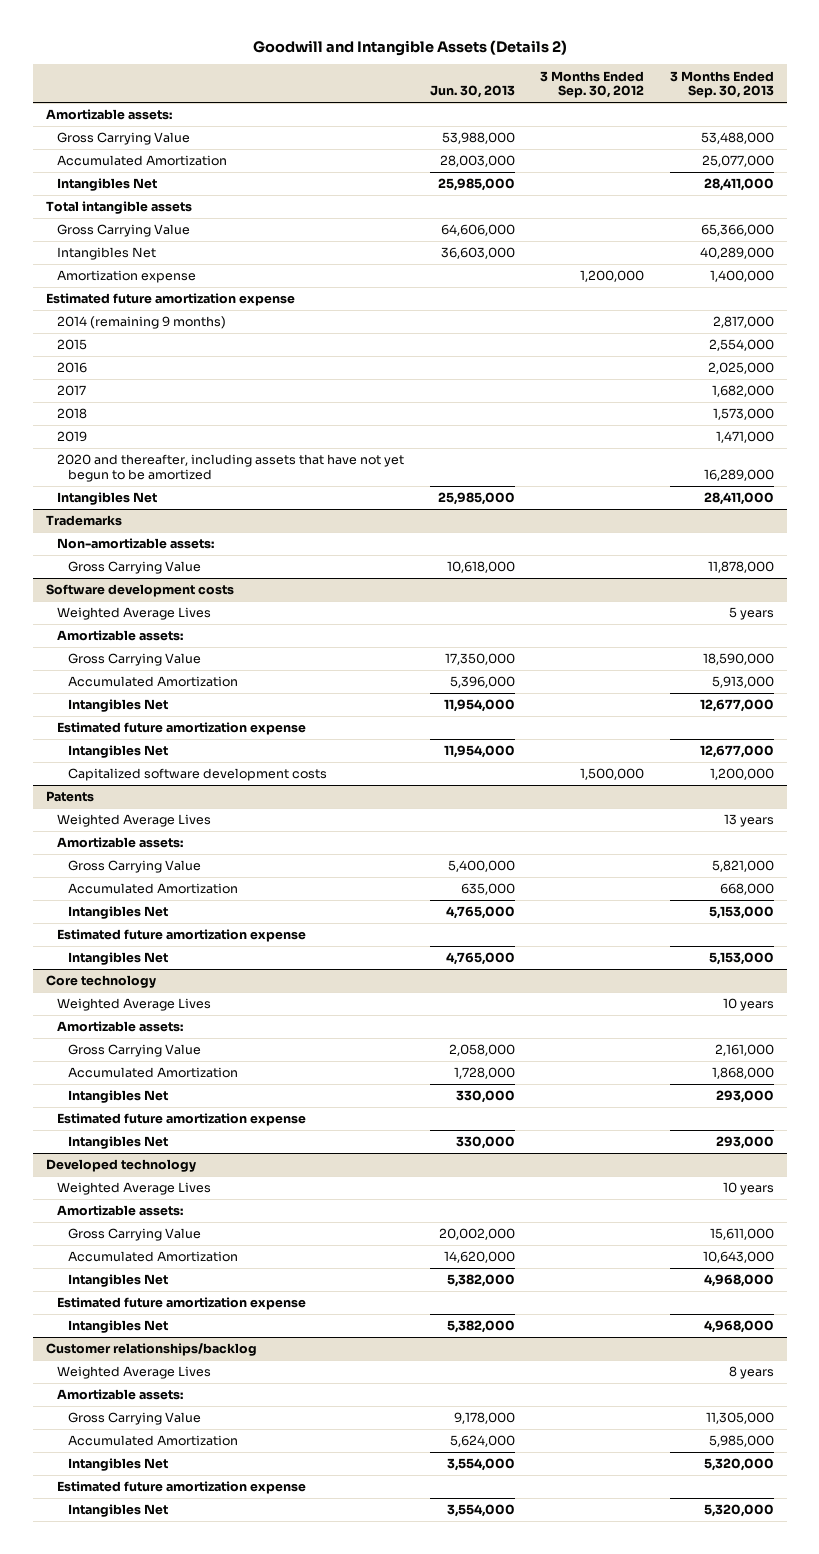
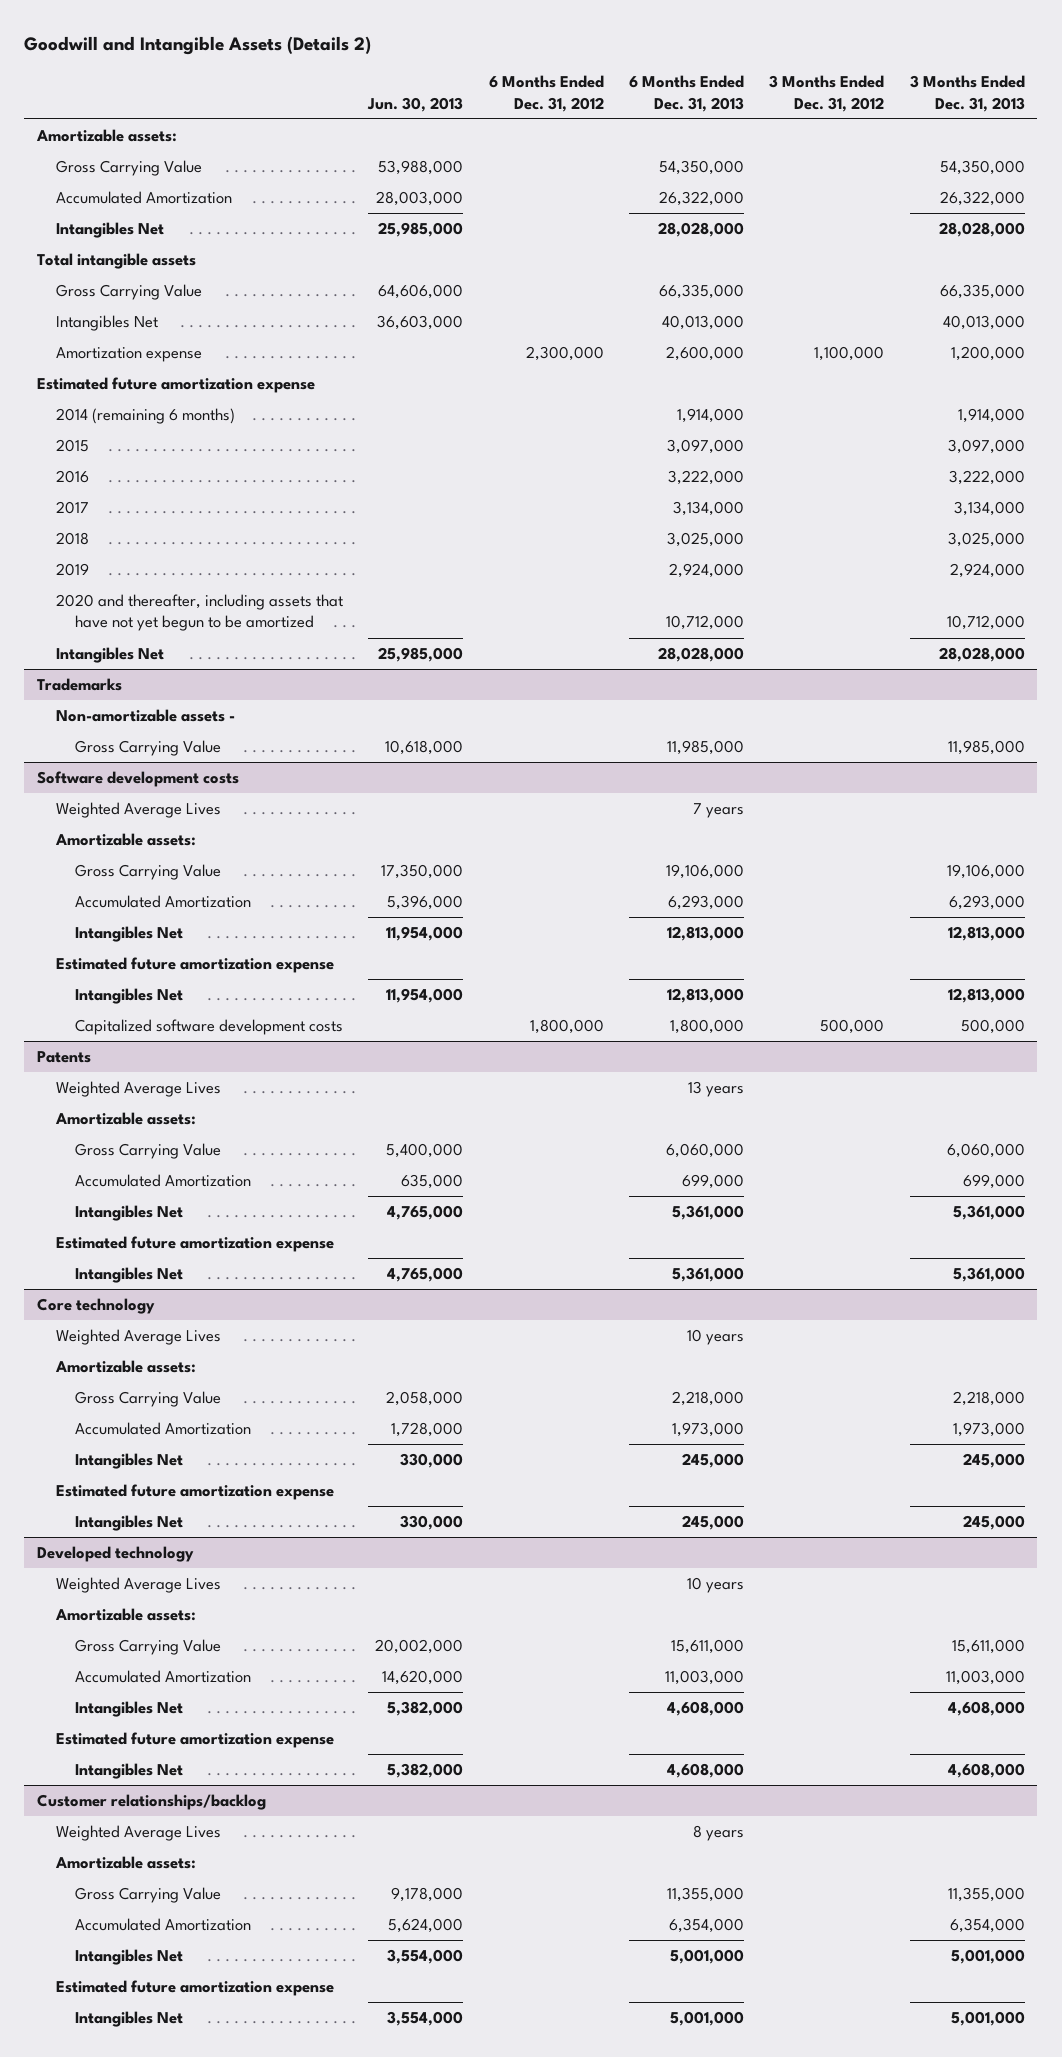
- | Jun. 30, 2013 | 3 Months Ended Sep. 30, 2012 | 3 Months Ended Sep. 30, 2013
+ | Jun. 30, 2013 | 6 Months Ended Dec. 31, 2012 | 6 Months Ended Dec. 31, 2013 | 3 Months Ended Dec. 31, 2012 | 3 Months Ended Dec. 31, 2013
- 2014 (remaining 9 months) | | | 2,817,000
+ 2014 (remaining 6 months) | | | 1,914,000 | | 1,914,000
@ Trademarks
- Non-amortizable assets:
+ Non-amortizable assets -

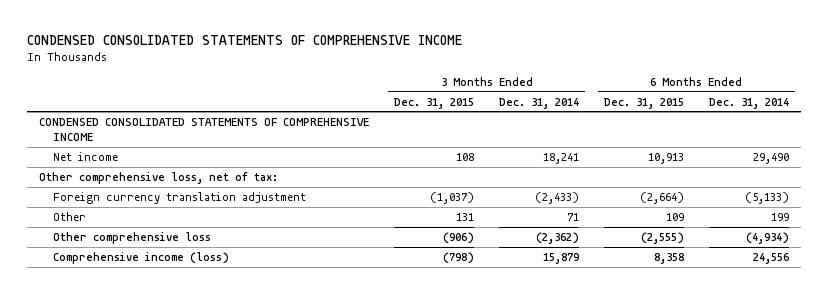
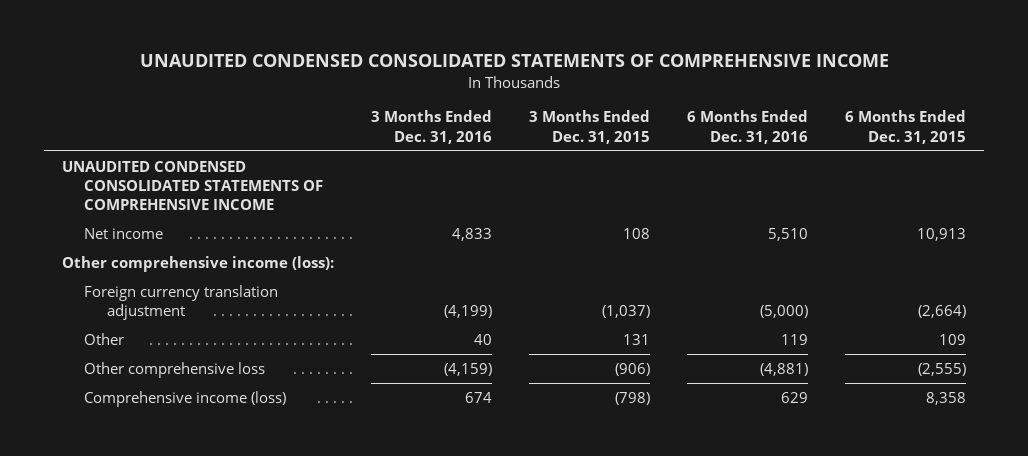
- CONDENSED CONSOLIDATED STATEMENTS OF COMPREHENSIVE INCOME
+ UNAUDITED CONDENSED CONSOLIDATED STATEMENTS OF COMPREHENSIVE INCOME
- | 3 Months Ended Dec. 31, 2015 | 3 Months Ended Dec. 31, 2014 | 6 Months Ended Dec. 31, 2015 | 6 Months Ended Dec. 31, 2014
+ | 3 Months Ended Dec. 31, 2016 | 3 Months Ended Dec. 31, 2015 | 6 Months Ended Dec. 31, 2016 | 6 Months Ended Dec. 31, 2015
- CONDENSED CONSOLIDATED STATEMENTS OF COMPREHENSIVE INCOME
+ UNAUDITED CONDENSED CONSOLIDATED STATEMENTS OF COMPREHENSIVE INCOME
- Other comprehensive loss, net of tax:
+ Other comprehensive income (loss):

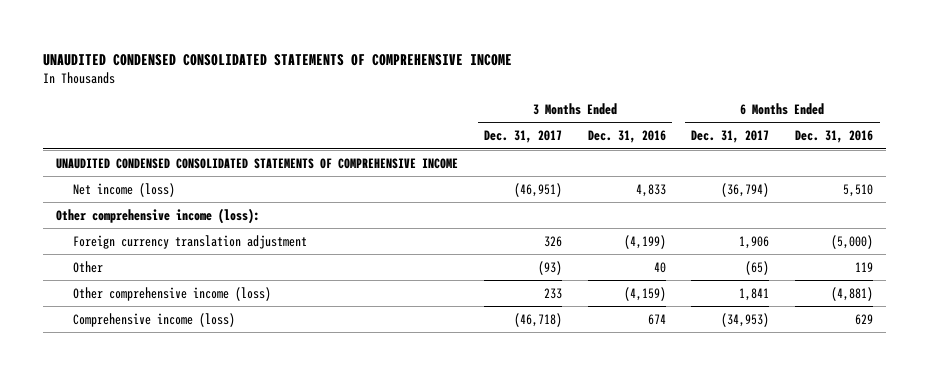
- | 3 Months Ended Dec. 31, 2016 | 3 Months Ended Dec. 31, 2015 | 6 Months Ended Dec. 31, 2016 | 6 Months Ended Dec. 31, 2015
+ | 3 Months Ended Dec. 31, 2017 | 3 Months Ended Dec. 31, 2016 | 6 Months Ended Dec. 31, 2017 | 6 Months Ended Dec. 31, 2016
- Net income | 4,833 | 108 | 5,510 | 10,913
+ Net income (loss) | (46,951) | 4,833 | (36,794) | 5,510
- Other comprehensive loss | (4,159) | (906) | (4,881) | (2,555)
+ Other comprehensive income (loss) | 233 | (4,159) | 1,841 | (4,881)

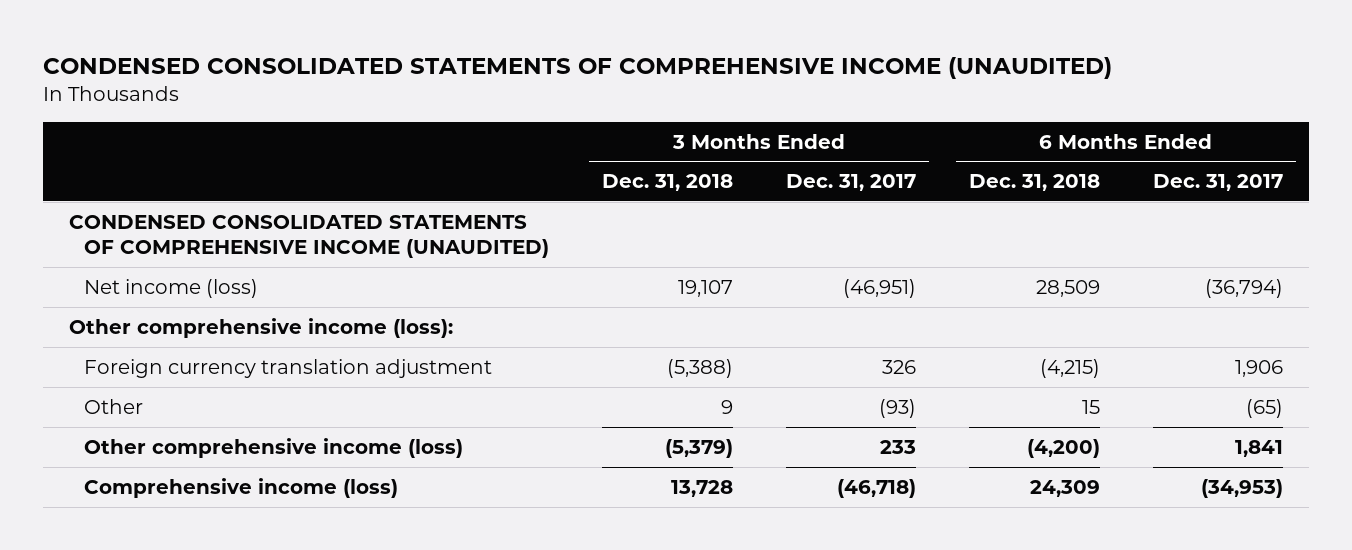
- UNAUDITED CONDENSED CONSOLIDATED STATEMENTS OF COMPREHENSIVE INCOME
+ CONDENSED CONSOLIDATED STATEMENTS OF COMPREHENSIVE INCOME (UNAUDITED)
- | 3 Months Ended Dec. 31, 2017 | 3 Months Ended Dec. 31, 2016 | 6 Months Ended Dec. 31, 2017 | 6 Months Ended Dec. 31, 2016
+ | 3 Months Ended Dec. 31, 2018 | 3 Months Ended Dec. 31, 2017 | 6 Months Ended Dec. 31, 2018 | 6 Months Ended Dec. 31, 2017
- UNAUDITED CONDENSED CONSOLIDATED STATEMENTS OF COMPREHENSIVE INCOME
+ CONDENSED CONSOLIDATED STATEMENTS OF COMPREHENSIVE INCOME (UNAUDITED)

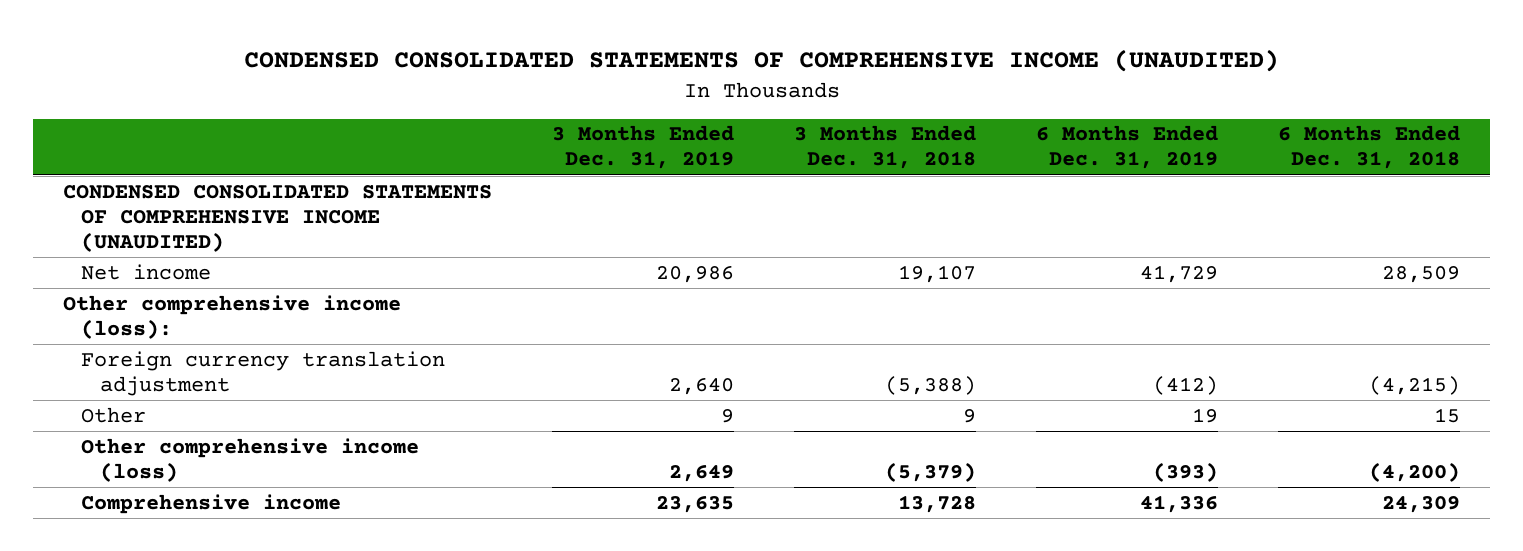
- | 3 Months Ended Dec. 31, 2018 | 3 Months Ended Dec. 31, 2017 | 6 Months Ended Dec. 31, 2018 | 6 Months Ended Dec. 31, 2017
+ | 3 Months Ended Dec. 31, 2019 | 3 Months Ended Dec. 31, 2018 | 6 Months Ended Dec. 31, 2019 | 6 Months Ended Dec. 31, 2018
- Net income (loss) | 19,107 | (46,951) | 28,509 | (36,794)
+ Net income | 20,986 | 19,107 | 41,729 | 28,509
- Comprehensive income (loss) | 13,728 | (46,718) | 24,309 | (34,953)
+ Comprehensive income | 23,635 | 13,728 | 41,336 | 24,309

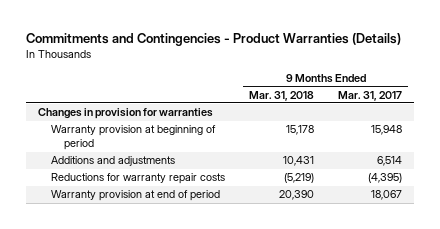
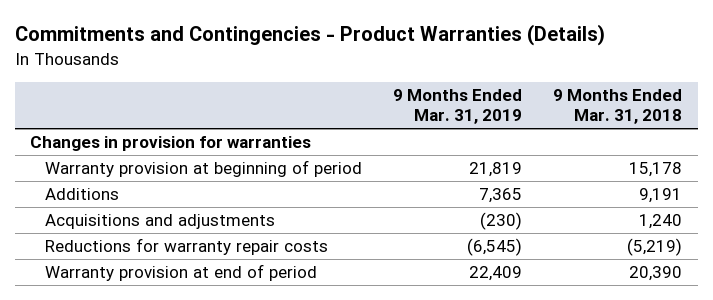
- | 9 Months Ended Mar. 31, 2018 | 9 Months Ended Mar. 31, 2017
+ | 9 Months Ended Mar. 31, 2019 | 9 Months Ended Mar. 31, 2018
- Additions and adjustments | 10,431 | 6,514
+ Additions | 7,365 | 9,191
+ Acquisitions and adjustments | (230) | 1,240

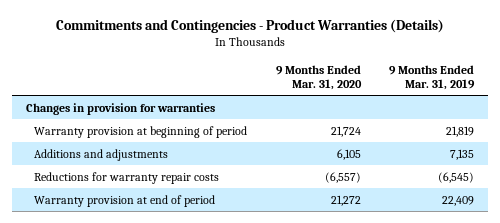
- | 9 Months Ended Mar. 31, 2019 | 9 Months Ended Mar. 31, 2018
+ | 9 Months Ended Mar. 31, 2020 | 9 Months Ended Mar. 31, 2019
- Additions | 7,365 | 9,191
- Acquisitions and adjustments | (230) | 1,240
+ Additions and adjustments | 6,105 | 7,135

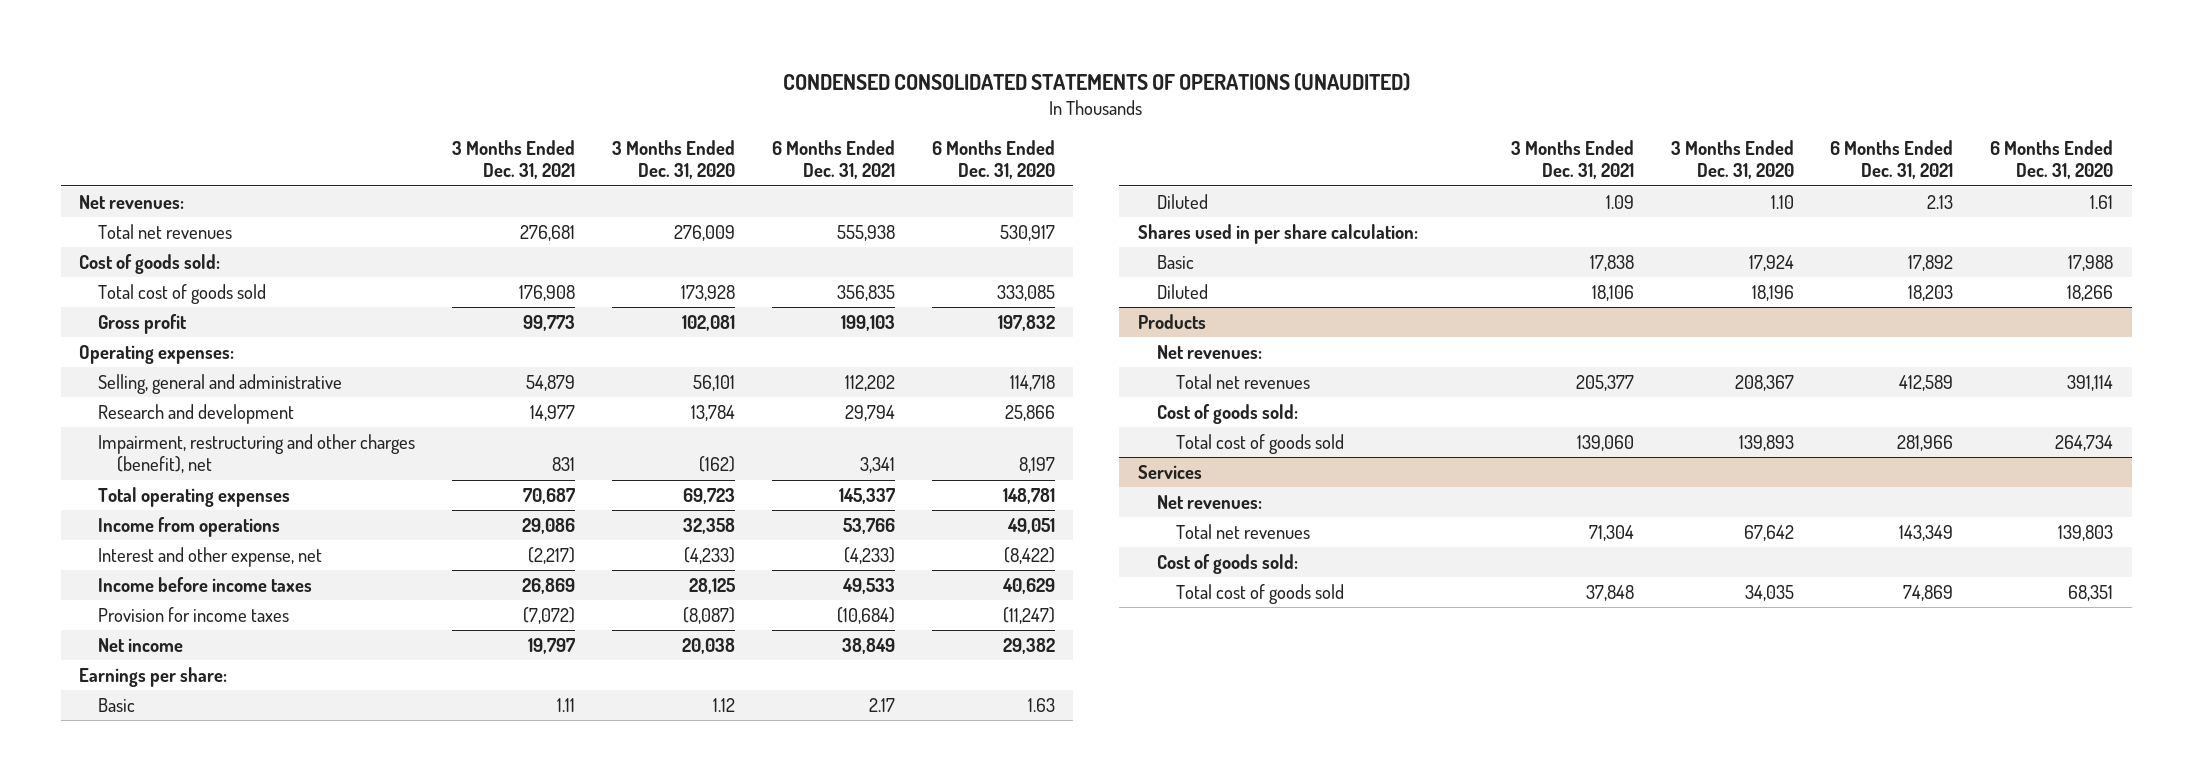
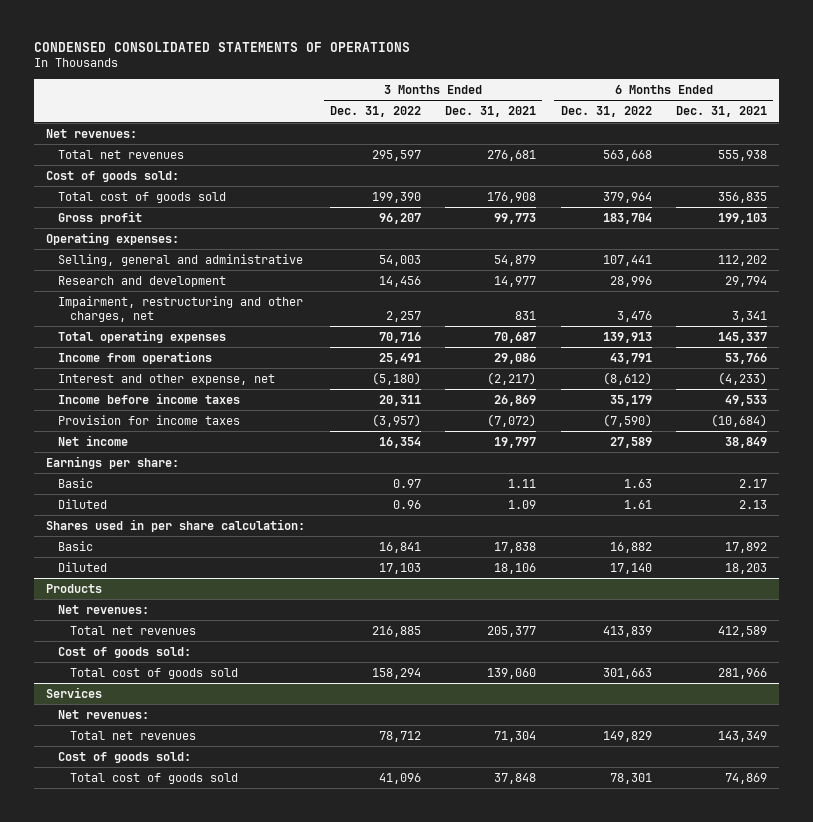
- CONDENSED CONSOLIDATED STATEMENTS OF OPERATIONS (UNAUDITED)
+ CONDENSED CONSOLIDATED STATEMENTS OF OPERATIONS
- | 3 Months Ended Dec. 31, 2021 | 3 Months Ended Dec. 31, 2020 | 6 Months Ended Dec. 31, 2021 | 6 Months Ended Dec. 31, 2020
+ | 3 Months Ended Dec. 31, 2022 | 3 Months Ended Dec. 31, 2021 | 6 Months Ended Dec. 31, 2022 | 6 Months Ended Dec. 31, 2021
- Impairment, restructuring and other charges (benefit), net | 831 | (162) | 3,341 | 8,197
+ Impairment, restructuring and other charges, net | 2,257 | 831 | 3,476 | 3,341

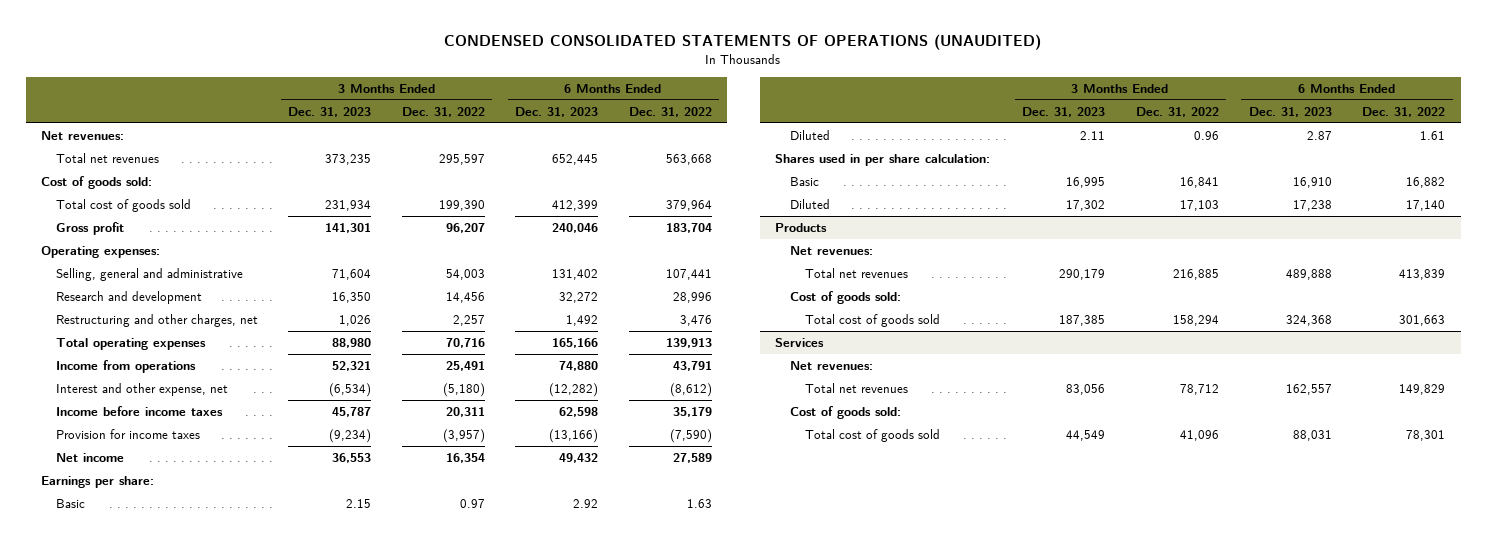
- CONDENSED CONSOLIDATED STATEMENTS OF OPERATIONS
+ CONDENSED CONSOLIDATED STATEMENTS OF OPERATIONS (UNAUDITED)
- | 3 Months Ended Dec. 31, 2022 | 3 Months Ended Dec. 31, 2021 | 6 Months Ended Dec. 31, 2022 | 6 Months Ended Dec. 31, 2021
+ | 3 Months Ended Dec. 31, 2023 | 3 Months Ended Dec. 31, 2022 | 6 Months Ended Dec. 31, 2023 | 6 Months Ended Dec. 31, 2022
- Impairment, restructuring and other charges, net | 2,257 | 831 | 3,476 | 3,341
+ Restructuring and other charges, net | 1,026 | 2,257 | 1,492 | 3,476

